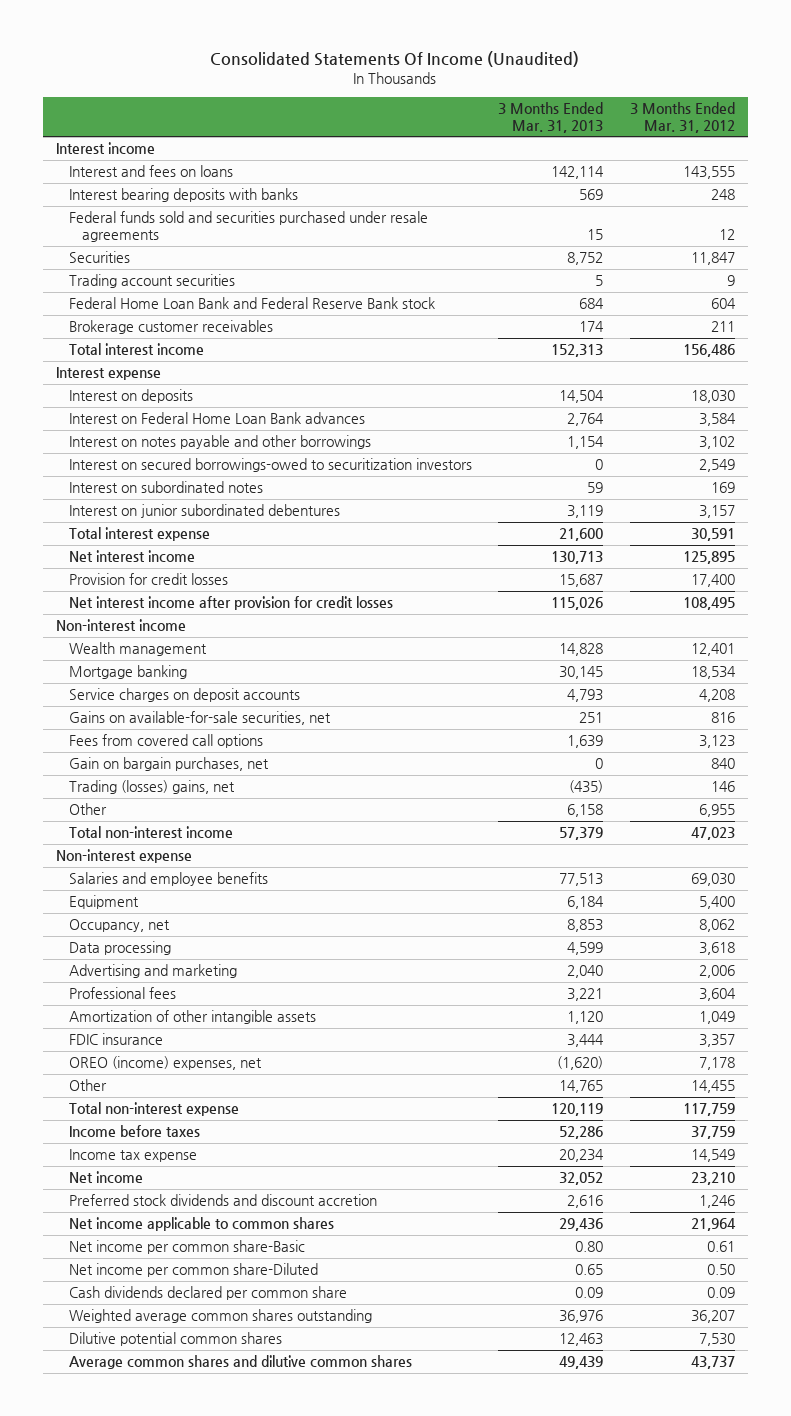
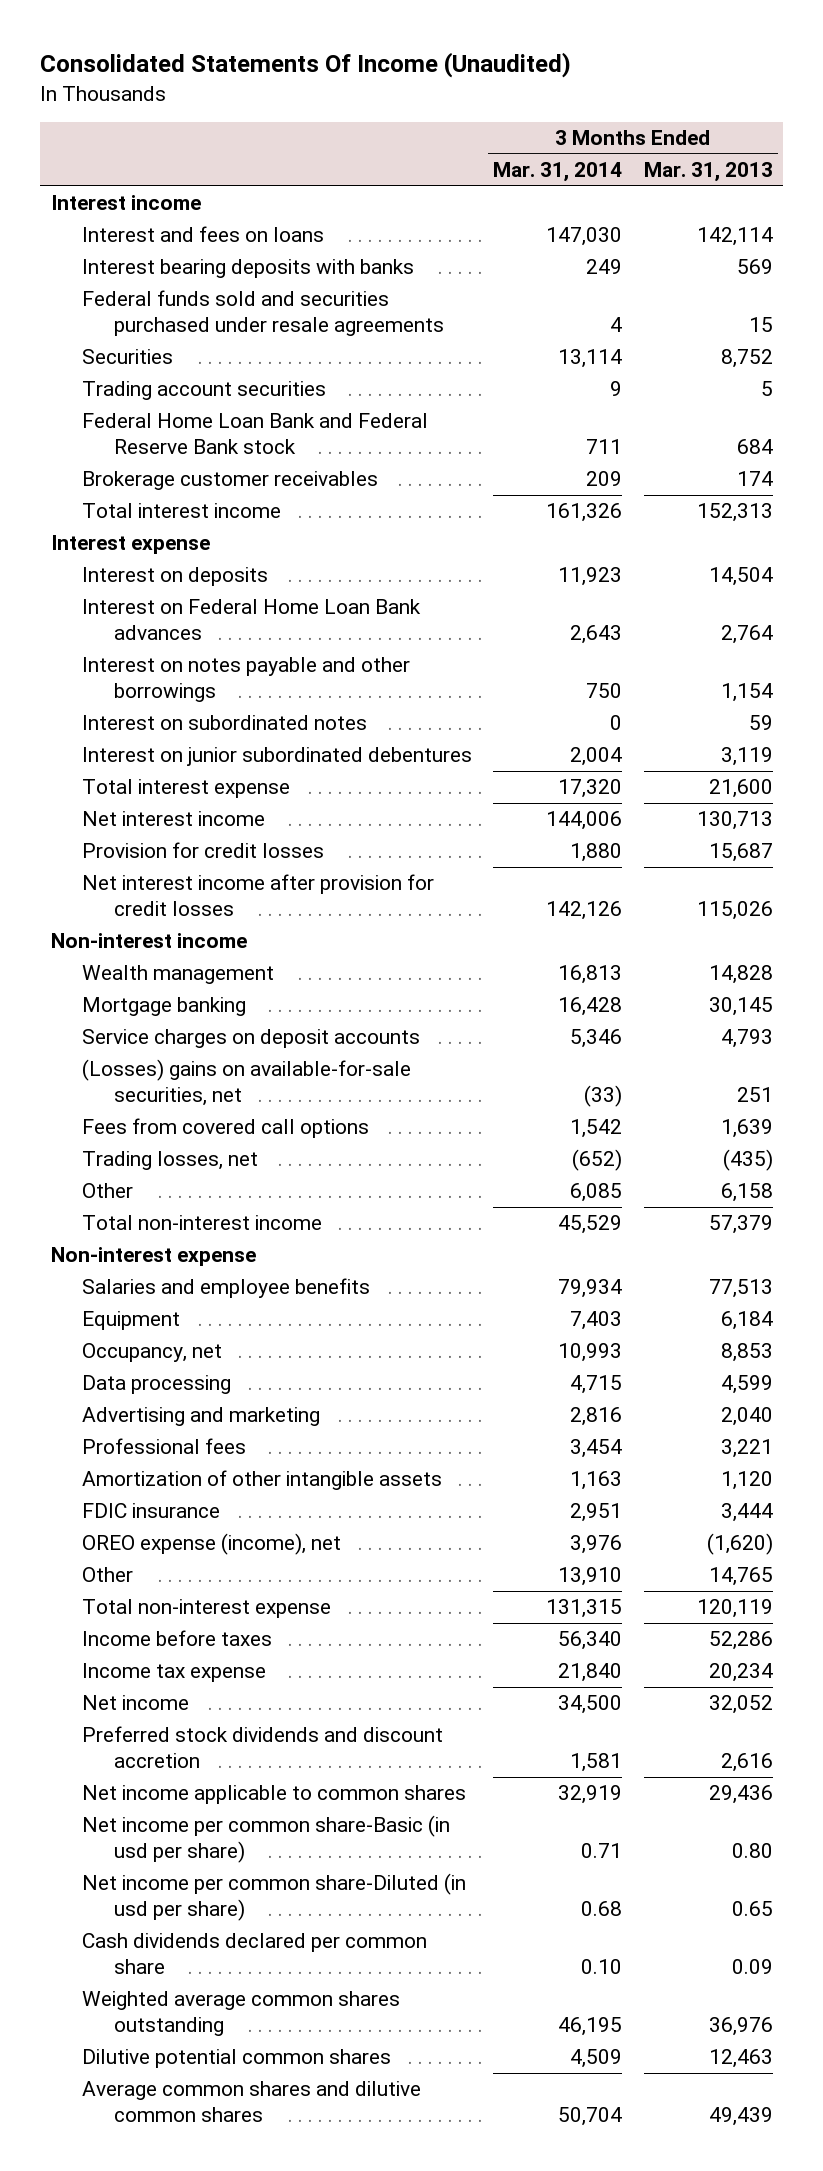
- | 3 Months Ended Mar. 31, 2013 | 3 Months Ended Mar. 31, 2012
+ | 3 Months Ended Mar. 31, 2014 | 3 Months Ended Mar. 31, 2013
- Interest on secured borrowings-owed to securitization investors | 0 | 2,549
- Gains on available-for-sale securities, net | 251 | 816
+ (Losses) gains on available-for-sale securities, net | (33) | 251
- Gain on bargain purchases, net | 0 | 840
- Trading (losses) gains, net | (435) | 146
+ Trading losses, net | (652) | (435)
- OREO (income) expenses, net | (1,620) | 7,178
+ OREO expense (income), net | 3,976 | (1,620)
- Net income per common share-Basic | 0.80 | 0.61
- Net income per common share-Diluted | 0.65 | 0.50
+ Net income per common share-Basic (in usd per share) | 0.71 | 0.80
+ Net income per common share-Diluted (in usd per share) | 0.68 | 0.65

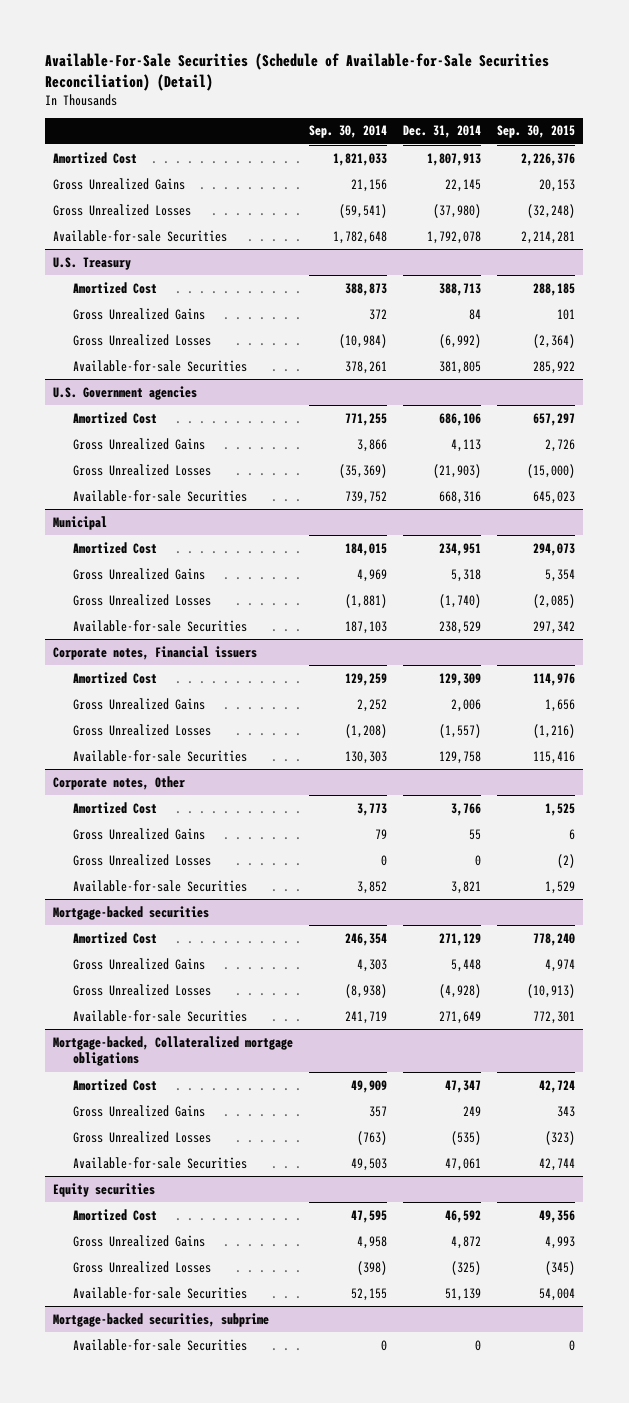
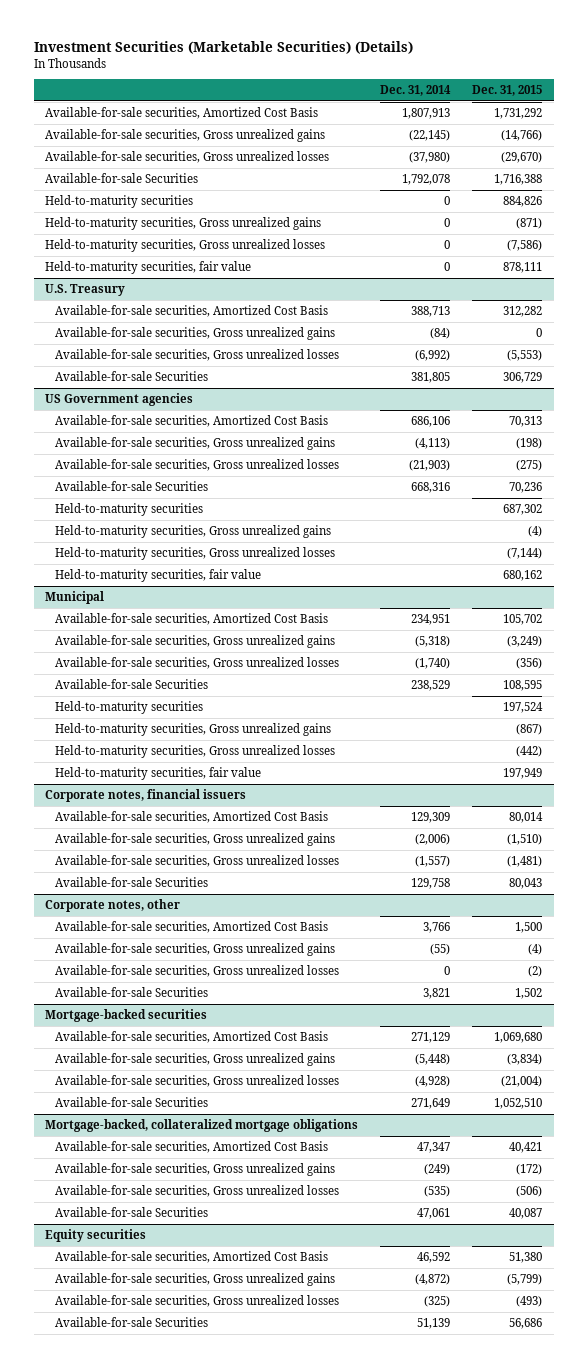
- Available-For-Sale Securities (Schedule of Available-for-Sale Securities Reconciliation) (Detail)
+ Investment Securities (Marketable Securities) (Details)
- | Sep. 30, 2014 | Dec. 31, 2014 | Sep. 30, 2015
+ | Dec. 31, 2014 | Dec. 31, 2015
- Amortized Cost | 1,821,033 | 1,807,913 | 2,226,376
- Gross Unrealized Gains | 21,156 | 22,145 | 20,153
- Gross Unrealized Losses | (59,541) | (37,980) | (32,248)
+ Available-for-sale securities, Amortized Cost Basis | 1,807,913 | 1,731,292
+ Available-for-sale securities, Gross unrealized gains | (22,145) | (14,766)
+ Available-for-sale securities, Gross unrealized losses | (37,980) | (29,670)
+ Held-to-maturity securities | 0 | 884,826
+ Held-to-maturity securities, Gross unrealized gains | 0 | (871)
+ Held-to-maturity securities, Gross unrealized losses | 0 | (7,586)
+ Held-to-maturity securities, fair value | 0 | 878,111
@ U.S. Treasury
- Amortized Cost | 388,873 | 388,713 | 288,185
- Gross Unrealized Gains | 372 | 84 | 101
- Gross Unrealized Losses | (10,984) | (6,992) | (2,364)
+ Available-for-sale securities, Amortized Cost Basis | 388,713 | 312,282
+ Available-for-sale securities, Gross unrealized gains | (84) | 0
+ Available-for-sale securities, Gross unrealized losses | (6,992) | (5,553)
- U.S. Government agencies
- Amortized Cost | 771,255 | 686,106 | 657,297
- Gross Unrealized Gains | 3,866 | 4,113 | 2,726
- Gross Unrealized Losses | (35,369) | (21,903) | (15,000)
+ US Government agencies
+ Available-for-sale securities, Amortized Cost Basis | 686,106 | 70,313
+ Available-for-sale securities, Gross unrealized gains | (4,113) | (198)
+ Available-for-sale securities, Gross unrealized losses | (21,903) | (275)
+ Held-to-maturity securities | | 687,302
+ Held-to-maturity securities, Gross unrealized gains | | (4)
+ Held-to-maturity securities, Gross unrealized losses | | (7,144)
+ Held-to-maturity securities, fair value | | 680,162
@ Municipal
- Amortized Cost | 184,015 | 234,951 | 294,073
- Gross Unrealized Gains | 4,969 | 5,318 | 5,354
- Gross Unrealized Losses | (1,881) | (1,740) | (2,085)
+ Available-for-sale securities, Amortized Cost Basis | 234,951 | 105,702
+ Available-for-sale securities, Gross unrealized gains | (5,318) | (3,249)
+ Available-for-sale securities, Gross unrealized losses | (1,740) | (356)
- Corporate notes, Financial issuers
- Amortized Cost | 129,259 | 129,309 | 114,976
- Gross Unrealized Gains | 2,252 | 2,006 | 1,656
- Gross Unrealized Losses | (1,208) | (1,557) | (1,216)
@ Municipal
+ Held-to-maturity securities | | 197,524
+ Held-to-maturity securities, Gross unrealized gains | | (867)
+ Held-to-maturity securities, Gross unrealized losses | | (442)
+ Held-to-maturity securities, fair value | | 197,949
+ Corporate notes, financial issuers
+ Available-for-sale securities, Amortized Cost Basis | 129,309 | 80,014
+ Available-for-sale securities, Gross unrealized gains | (2,006) | (1,510)
+ Available-for-sale securities, Gross unrealized losses | (1,557) | (1,481)
- Corporate notes, Other
- Amortized Cost | 3,773 | 3,766 | 1,525
- Gross Unrealized Gains | 79 | 55 | 6
- Gross Unrealized Losses | 0 | 0 | (2)
+ Corporate notes, other
+ Available-for-sale securities, Amortized Cost Basis | 3,766 | 1,500
+ Available-for-sale securities, Gross unrealized gains | (55) | (4)
+ Available-for-sale securities, Gross unrealized losses | 0 | (2)
@ Mortgage-backed securities
- Amortized Cost | 246,354 | 271,129 | 778,240
- Gross Unrealized Gains | 4,303 | 5,448 | 4,974
- Gross Unrealized Losses | (8,938) | (4,928) | (10,913)
+ Available-for-sale securities, Amortized Cost Basis | 271,129 | 1,069,680
+ Available-for-sale securities, Gross unrealized gains | (5,448) | (3,834)
+ Available-for-sale securities, Gross unrealized losses | (4,928) | (21,004)
- Mortgage-backed, Collateralized mortgage obligations
- Amortized Cost | 49,909 | 47,347 | 42,724
- Gross Unrealized Gains | 357 | 249 | 343
- Gross Unrealized Losses | (763) | (535) | (323)
+ Mortgage-backed, collateralized mortgage obligations
+ Available-for-sale securities, Amortized Cost Basis | 47,347 | 40,421
+ Available-for-sale securities, Gross unrealized gains | (249) | (172)
+ Available-for-sale securities, Gross unrealized losses | (535) | (506)
@ Equity securities
- Amortized Cost | 47,595 | 46,592 | 49,356
- Gross Unrealized Gains | 4,958 | 4,872 | 4,993
- Gross Unrealized Losses | (398) | (325) | (345)
+ Available-for-sale securities, Amortized Cost Basis | 46,592 | 51,380
+ Available-for-sale securities, Gross unrealized gains | (4,872) | (5,799)
+ Available-for-sale securities, Gross unrealized losses | (325) | (493)
- Mortgage-backed securities, subprime
- Available-for-sale Securities | 0 | 0 | 0

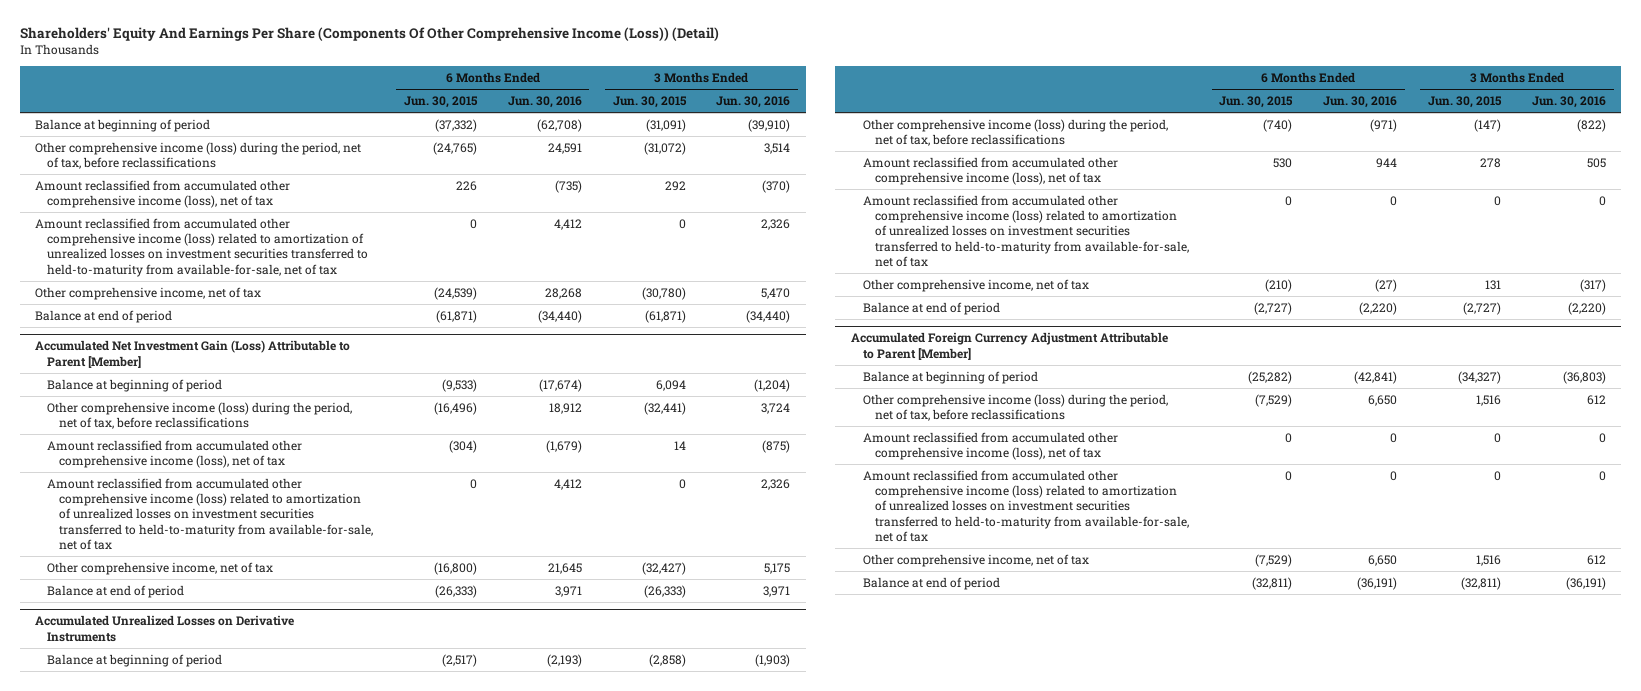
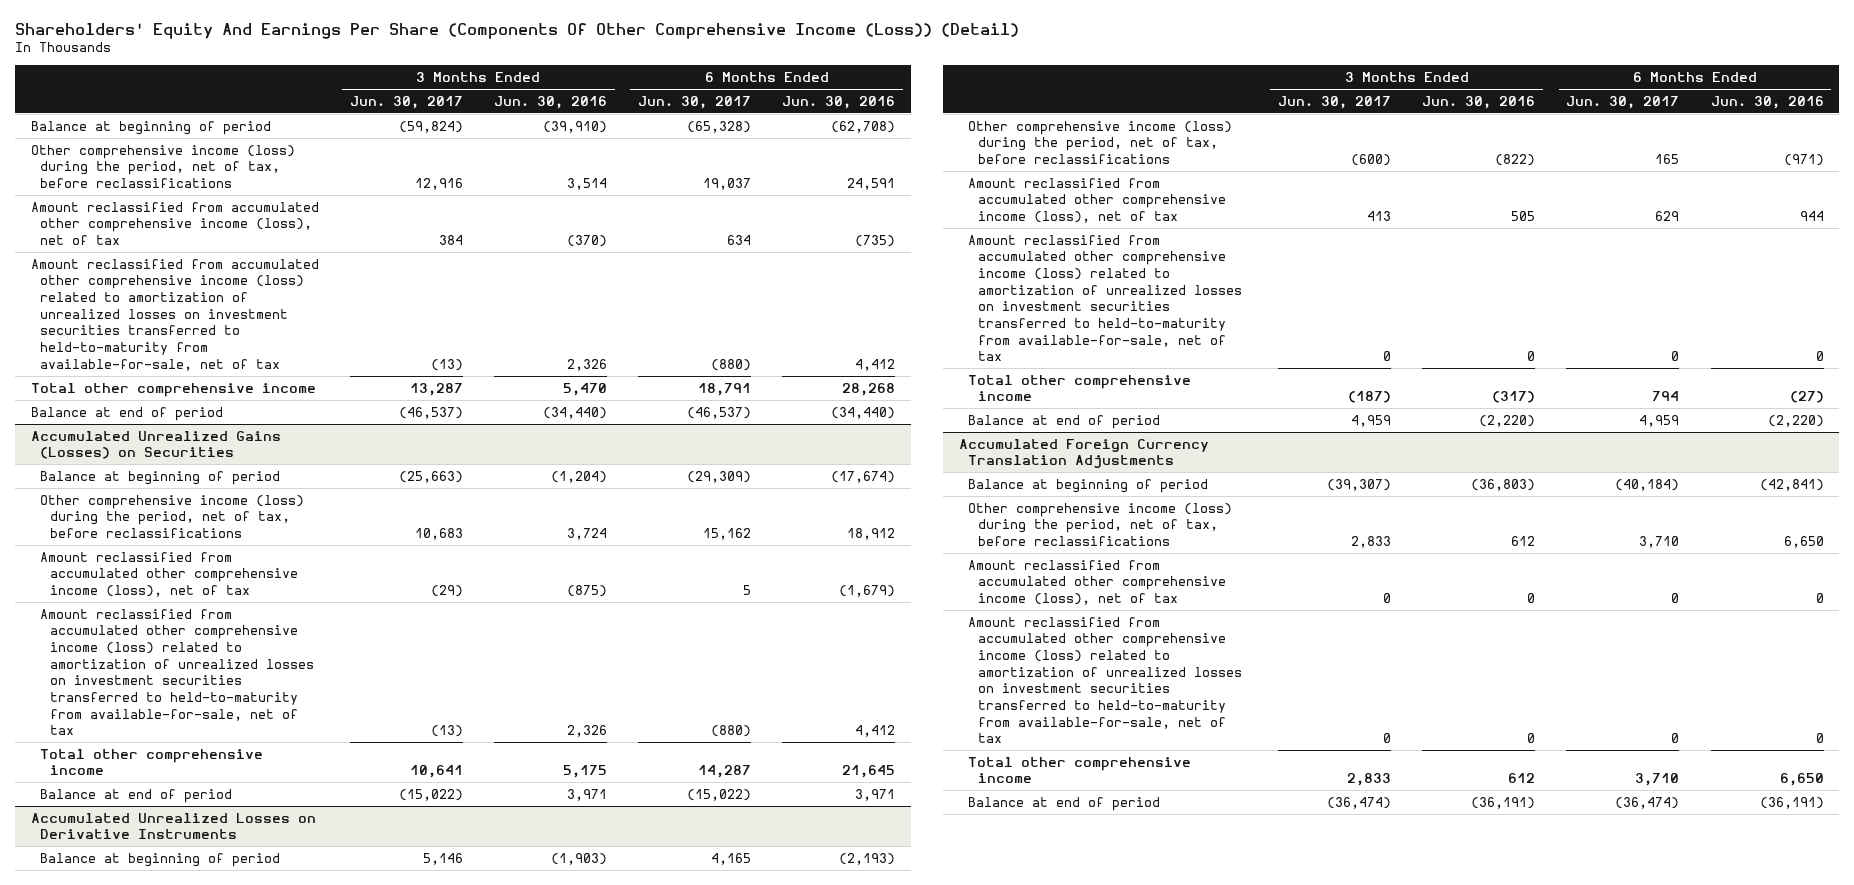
- | 6 Months Ended Jun. 30, 2015 | 6 Months Ended Jun. 30, 2016 | 3 Months Ended Jun. 30, 2015 | 3 Months Ended Jun. 30, 2016
+ | 3 Months Ended Jun. 30, 2017 | 3 Months Ended Jun. 30, 2016 | 6 Months Ended Jun. 30, 2017 | 6 Months Ended Jun. 30, 2016
- Other comprehensive income, net of tax | (24,539) | 28,268 | (30,780) | 5,470
+ Total other comprehensive income | 13,287 | 5,470 | 18,791 | 28,268
- Accumulated Net Investment Gain (Loss) Attributable to Parent [Member]
+ Accumulated Unrealized Gains (Losses) on Securities
- Other comprehensive income, net of tax | (16,800) | 21,645 | (32,427) | 5,175
+ Total other comprehensive income | 10,641 | 5,175 | 14,287 | 21,645
@ Accumulated Unrealized Losses on Derivative Instruments
- Other comprehensive income, net of tax | (210) | (27) | 131 | (317)
+ Total other comprehensive income | (187) | (317) | 794 | (27)
- Accumulated Foreign Currency Adjustment Attributable to Parent [Member]
+ Accumulated Foreign Currency Translation Adjustments
- Other comprehensive income, net of tax | (7,529) | 6,650 | 1,516 | 612
+ Total other comprehensive income | 2,833 | 612 | 3,710 | 6,650

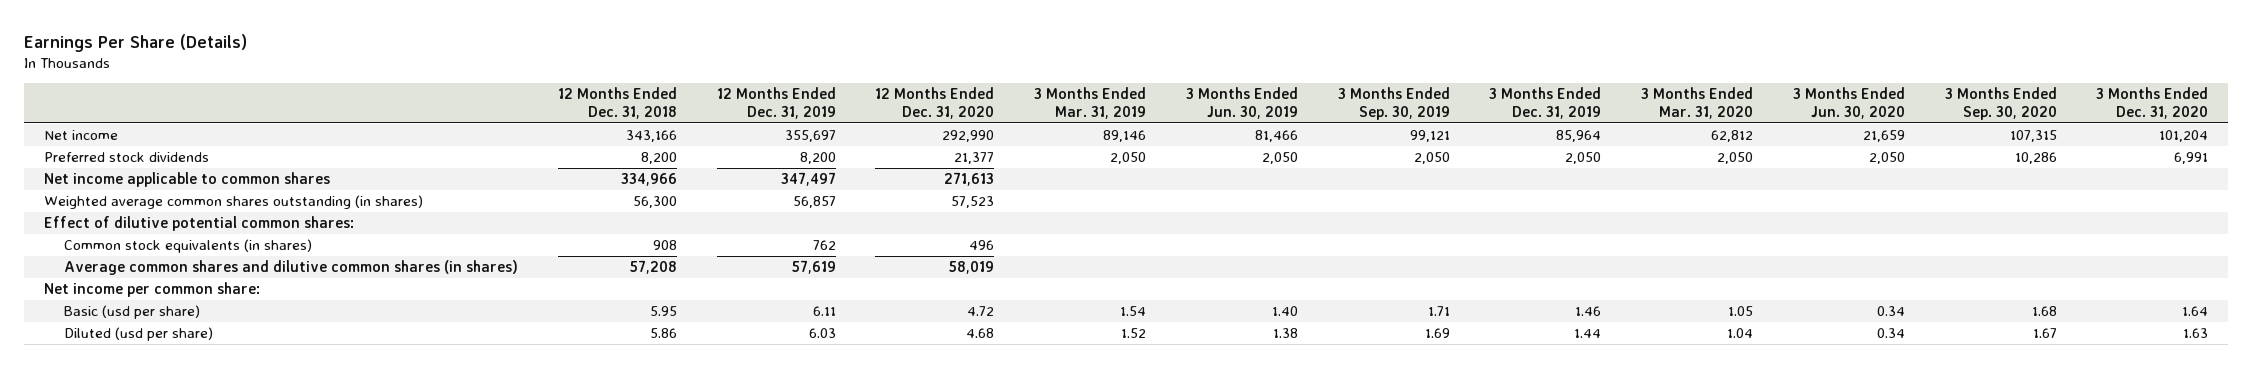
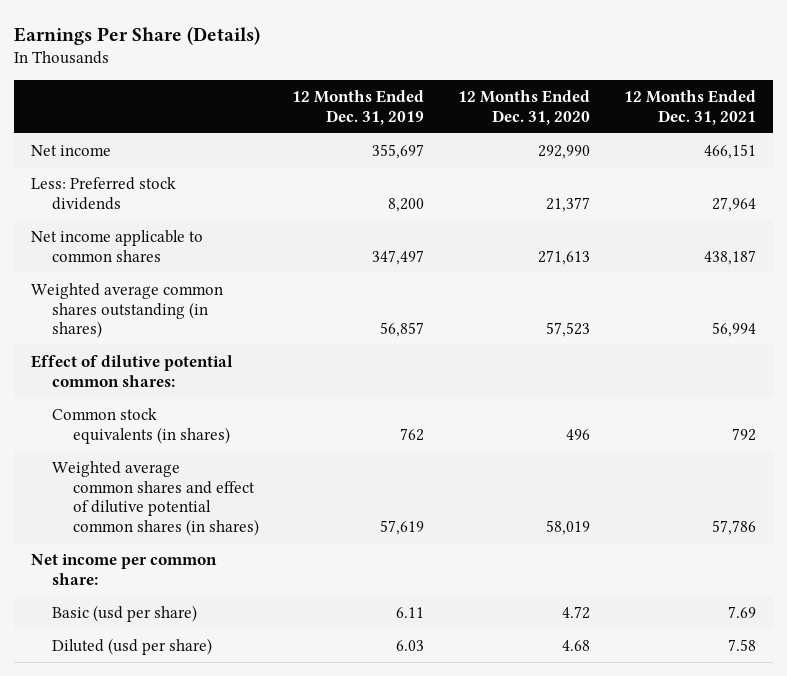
- | 12 Months Ended Dec. 31, 2018 | 12 Months Ended Dec. 31, 2019 | 12 Months Ended Dec. 31, 2020 | 3 Months Ended Mar. 31, 2019 | 3 Months Ended Jun. 30, 2019 | 3 Months Ended Sep. 30, 2019 | 3 Months Ended Dec. 31, 2019 | 3 Months Ended Mar. 31, 2020 | 3 Months Ended Jun. 30, 2020 | 3 Months Ended Sep. 30, 2020 | 3 Months Ended Dec. 31, 2020
+ | 12 Months Ended Dec. 31, 2019 | 12 Months Ended Dec. 31, 2020 | 12 Months Ended Dec. 31, 2021
- Preferred stock dividends | 8,200 | 8,200 | 21,377 | 2,050 | 2,050 | 2,050 | 2,050 | 2,050 | 2,050 | 10,286 | 6,991
+ Less: Preferred stock dividends | 8,200 | 21,377 | 27,964
- Average common shares and dilutive common shares (in shares) | 57,208 | 57,619 | 58,019 | | | | | | | |
+ Weighted average common shares and effect of dilutive potential common shares (in shares) | 57,619 | 58,019 | 57,786

